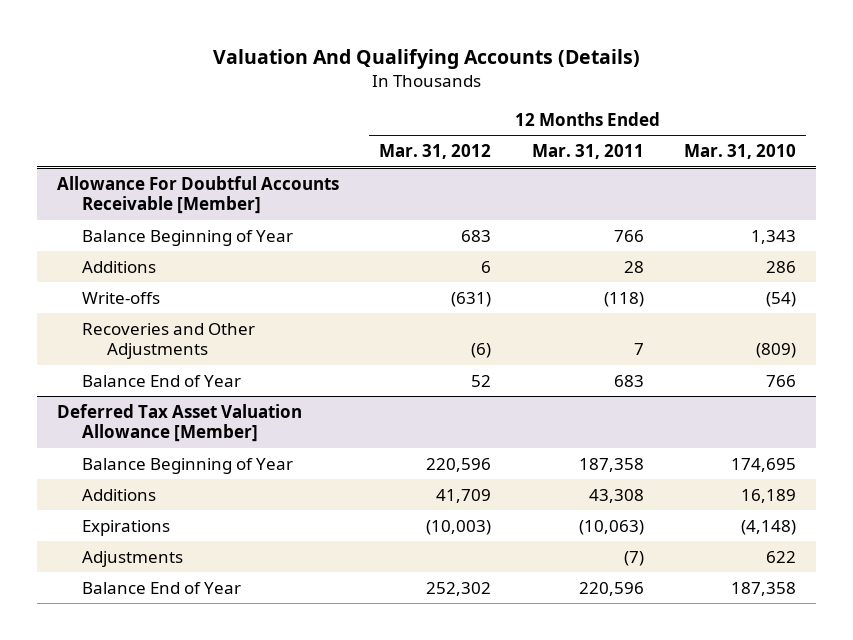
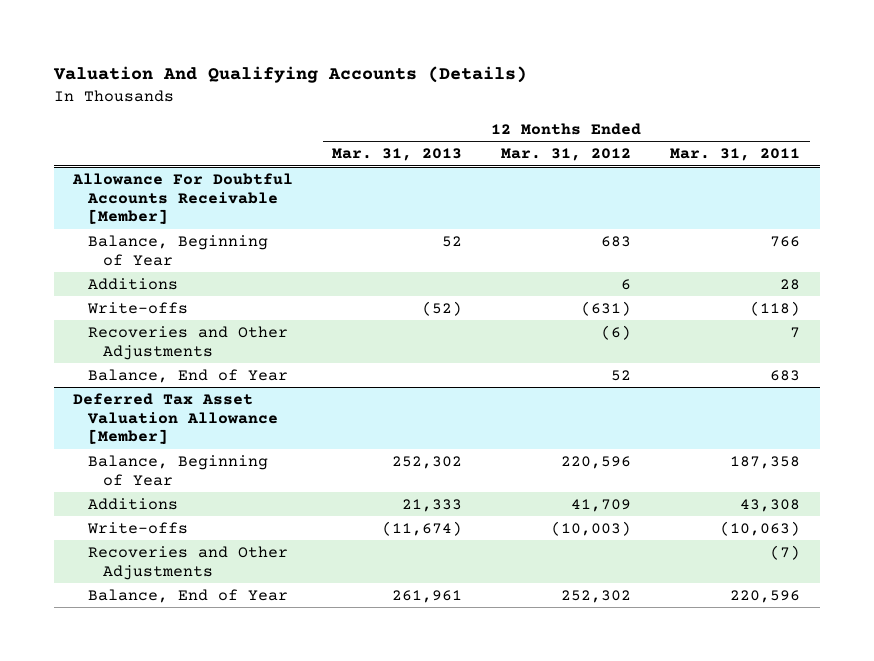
- | 12 Months Ended Mar. 31, 2012 | 12 Months Ended Mar. 31, 2011 | 12 Months Ended Mar. 31, 2010
+ | 12 Months Ended Mar. 31, 2013 | 12 Months Ended Mar. 31, 2012 | 12 Months Ended Mar. 31, 2011
@ Allowance For Doubtful Accounts Receivable [Member]
- Balance Beginning of Year | 683 | 766 | 1,343
+ Balance, Beginning of Year | 52 | 683 | 766
- Balance End of Year | 52 | 683 | 766
+ Balance, End of Year | | 52 | 683
@ Deferred Tax Asset Valuation Allowance [Member]
- Balance Beginning of Year | 220,596 | 187,358 | 174,695
+ Balance, Beginning of Year | 252,302 | 220,596 | 187,358
- Expirations | (10,003) | (10,063) | (4,148)
- Adjustments | | (7) | 622
- Balance End of Year | 252,302 | 220,596 | 187,358
+ Write-offs | (11,674) | (10,003) | (10,063)
+ Recoveries and Other Adjustments | | | (7)
+ Balance, End of Year | 261,961 | 252,302 | 220,596

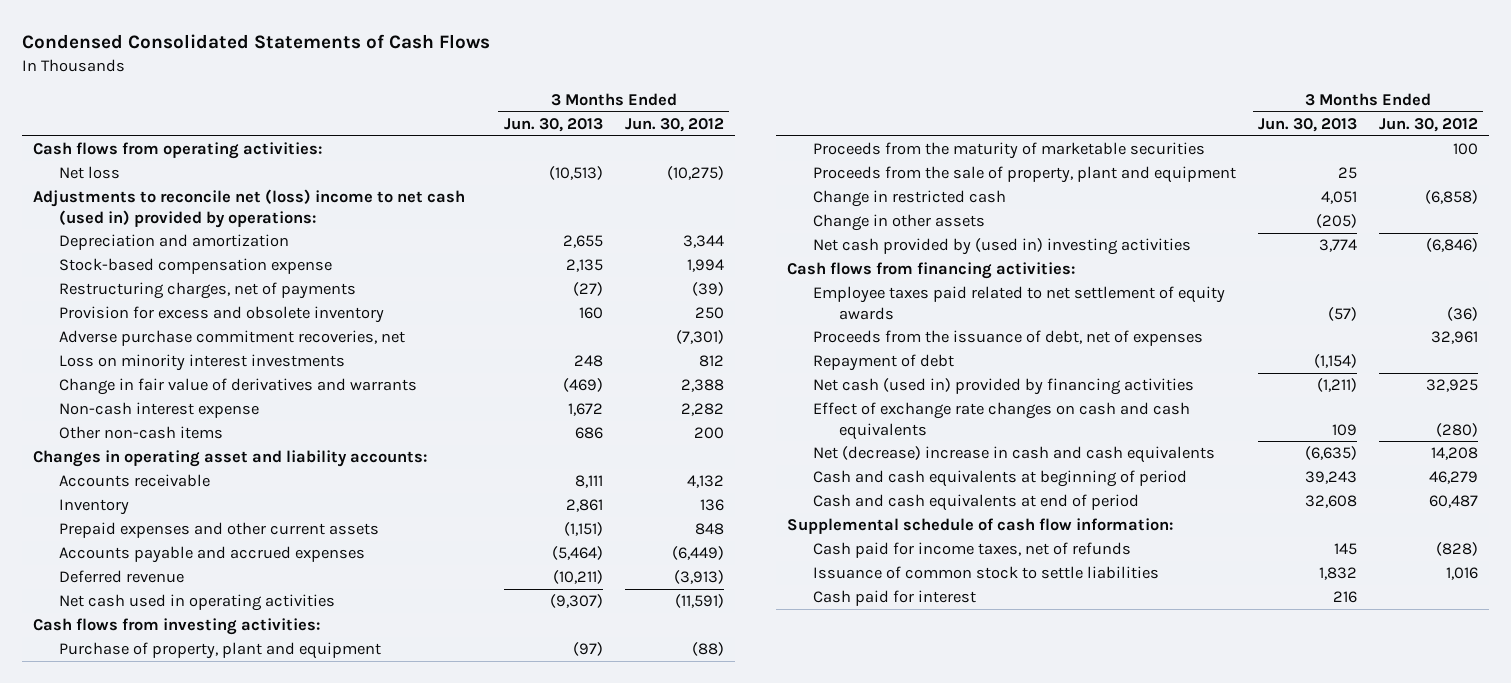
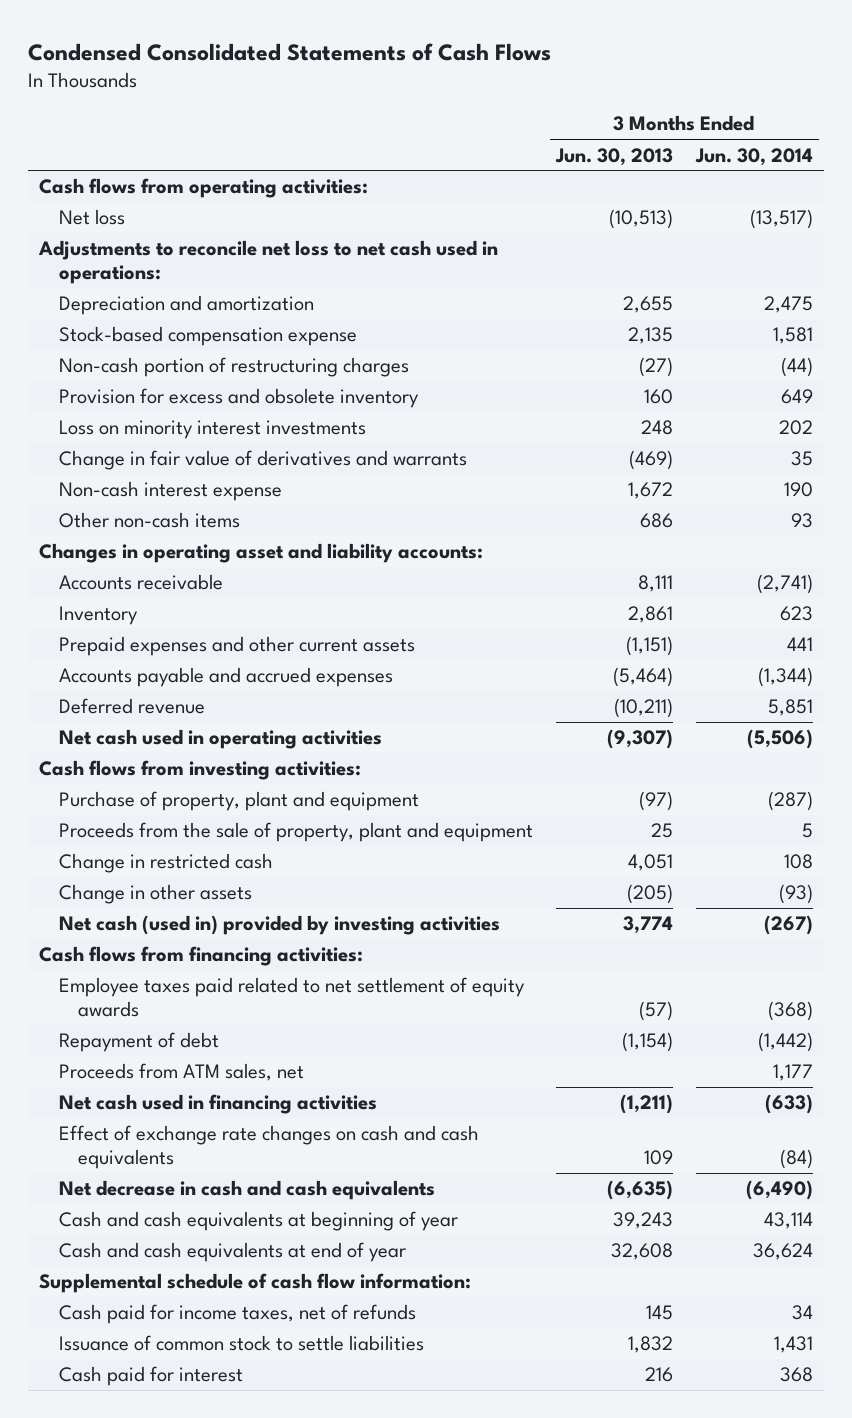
- | 3 Months Ended Jun. 30, 2013 | 3 Months Ended Jun. 30, 2012
+ | 3 Months Ended Jun. 30, 2013 | 3 Months Ended Jun. 30, 2014
- Adjustments to reconcile net (loss) income to net cash (used in) provided by operations:
+ Adjustments to reconcile net loss to net cash used in operations:
- Restructuring charges, net of payments | (27) | (39)
+ Non-cash portion of restructuring charges | (27) | (44)
- Adverse purchase commitment recoveries, net | | (7,301)
- Proceeds from the maturity of marketable securities | | 100
- Net cash provided by (used in) investing activities | 3,774 | (6,846)
+ Net cash (used in) provided by investing activities | 3,774 | (267)
- Proceeds from the issuance of debt, net of expenses | | 32,961
- Net cash (used in) provided by financing activities | (1,211) | 32,925
+ Proceeds from ATM sales, net | | 1,177
+ Net cash used in financing activities | (1,211) | (633)
- Net (decrease) increase in cash and cash equivalents | (6,635) | 14,208
- Cash and cash equivalents at beginning of period | 39,243 | 46,279
- Cash and cash equivalents at end of period | 32,608 | 60,487
+ Net decrease in cash and cash equivalents | (6,635) | (6,490)
+ Cash and cash equivalents at beginning of year | 39,243 | 43,114
+ Cash and cash equivalents at end of year | 32,608 | 36,624

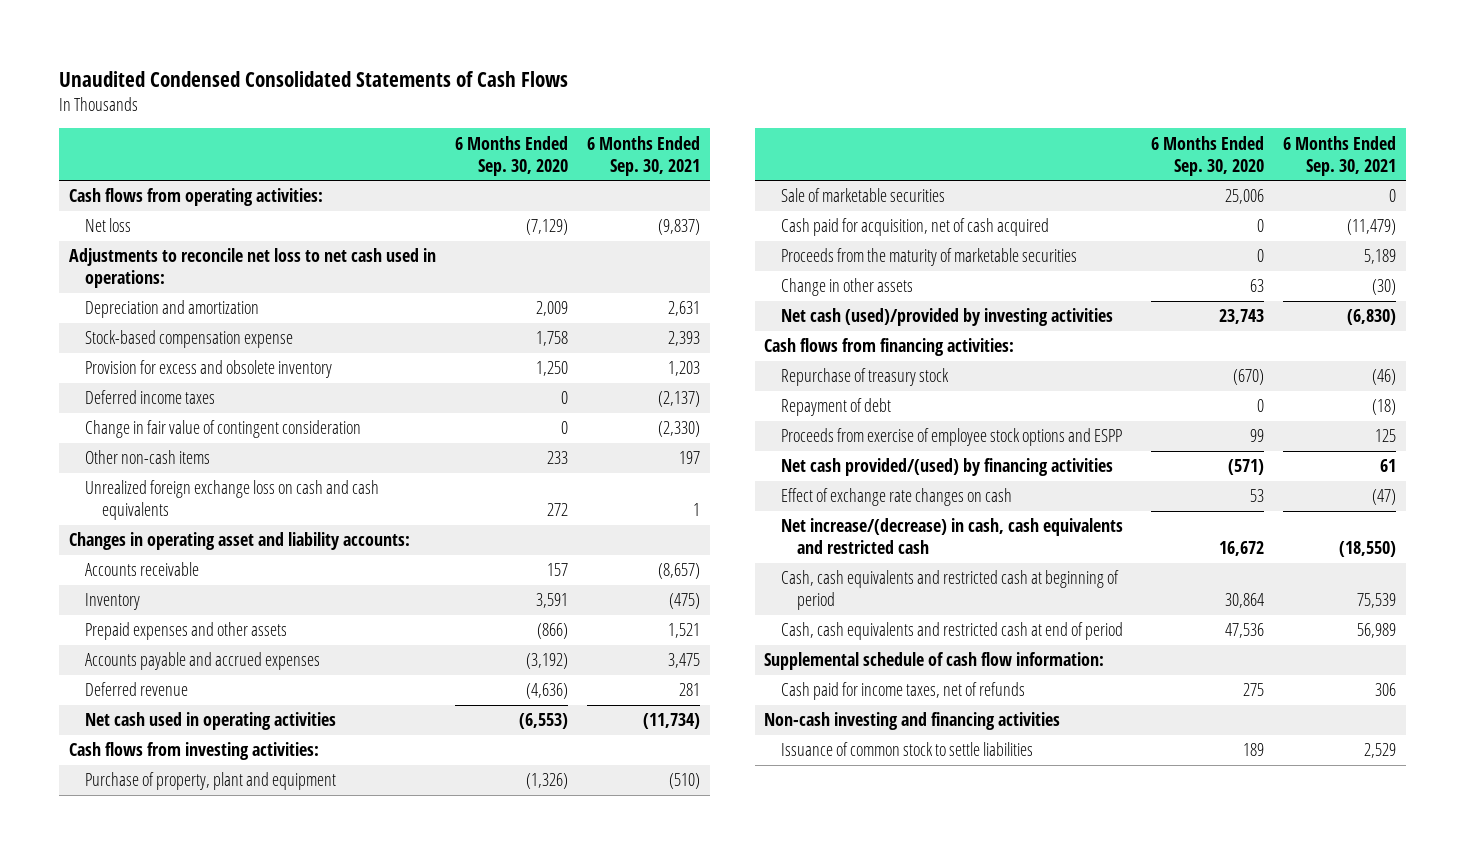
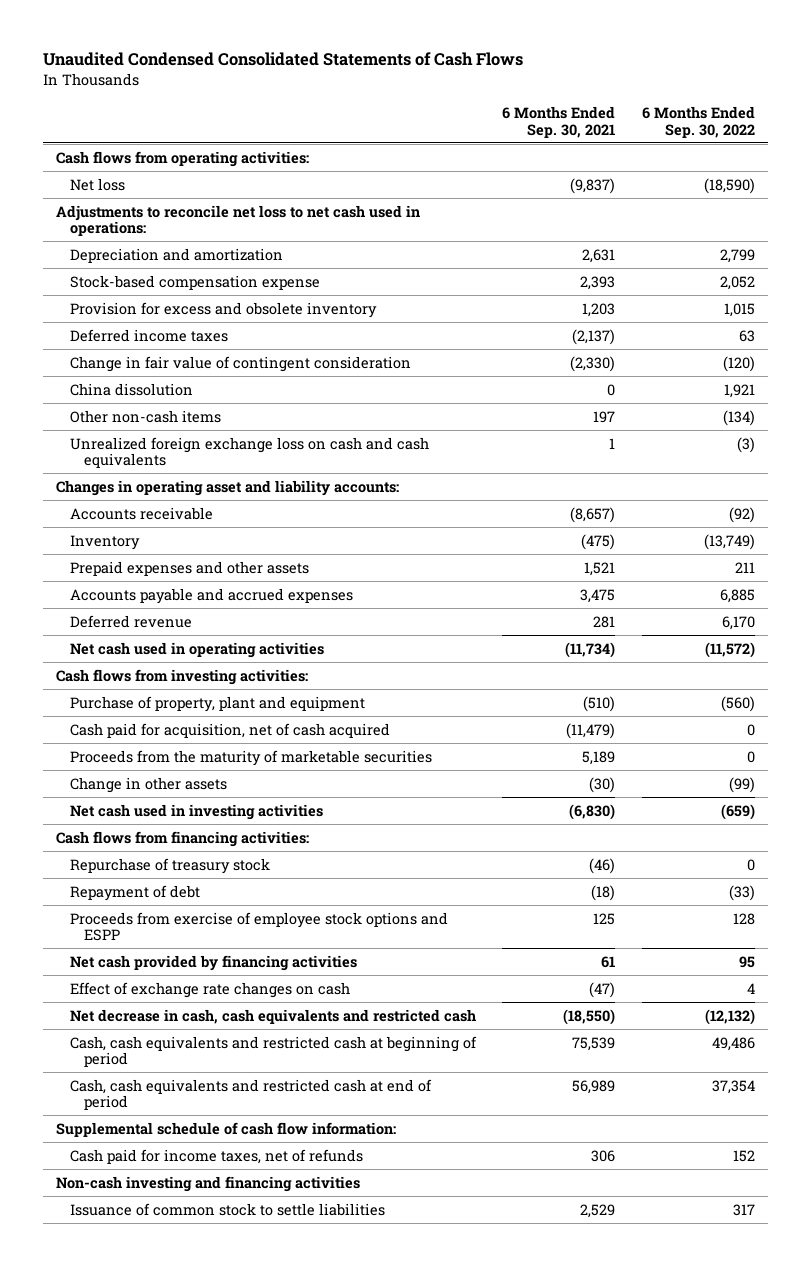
- | 6 Months Ended Sep. 30, 2020 | 6 Months Ended Sep. 30, 2021
+ | 6 Months Ended Sep. 30, 2021 | 6 Months Ended Sep. 30, 2022
+ China dissolution | 0 | 1,921
- Sale of marketable securities | 25,006 | 0
- Net cash (used)/provided by investing activities | 23,743 | (6,830)
+ Net cash used in investing activities | (6,830) | (659)
- Net cash provided/(used) by financing activities | (571) | 61
+ Net cash provided by financing activities | 61 | 95
- Net increase/(decrease) in cash, cash equivalents and restricted cash | 16,672 | (18,550)
+ Net decrease in cash, cash equivalents and restricted cash | (18,550) | (12,132)

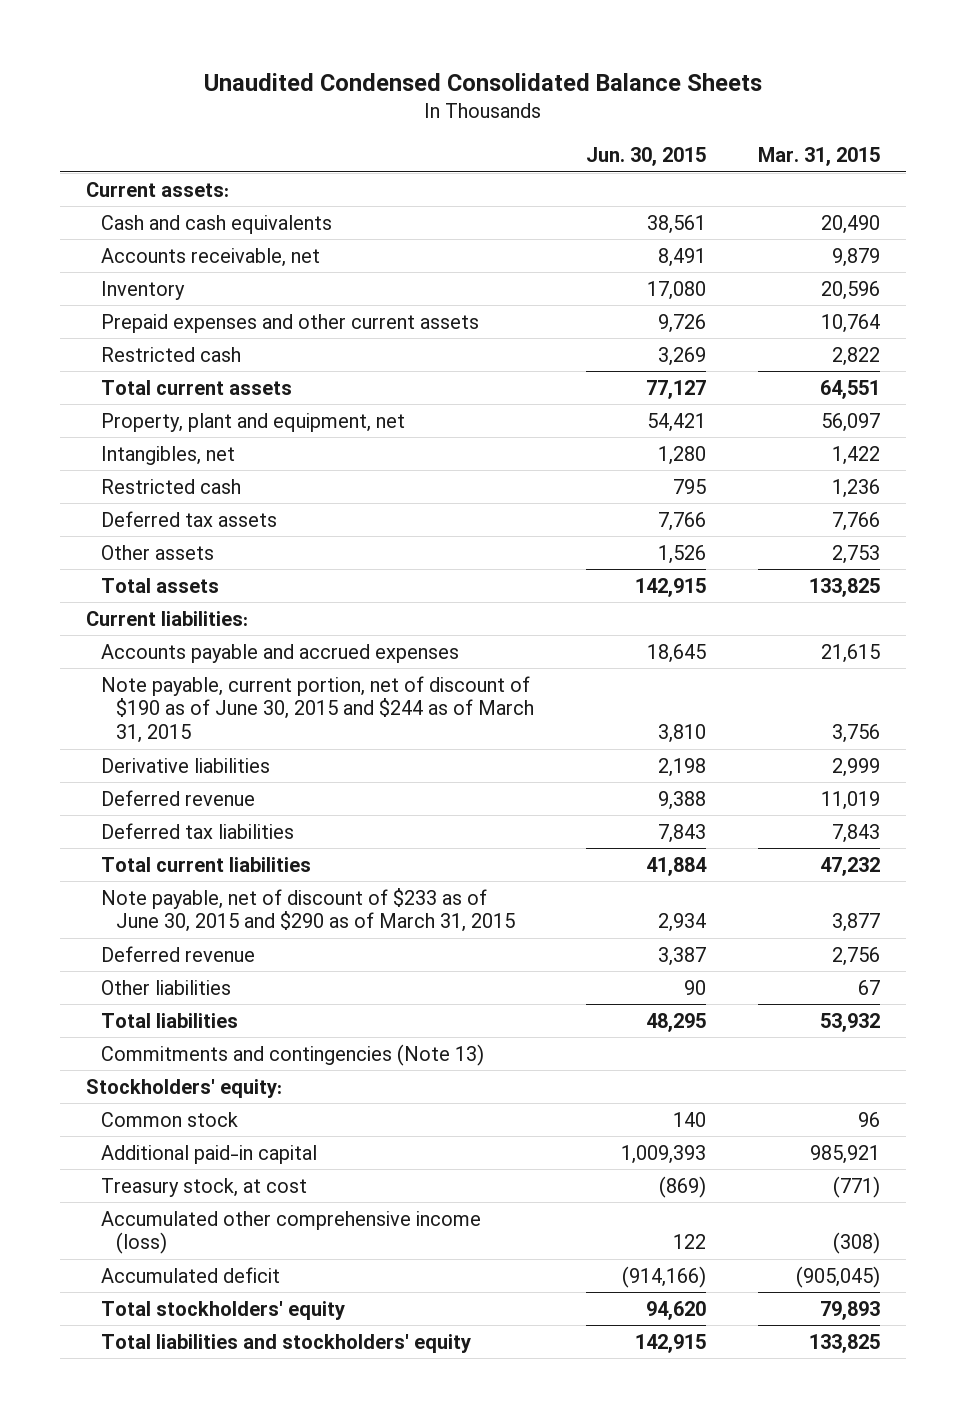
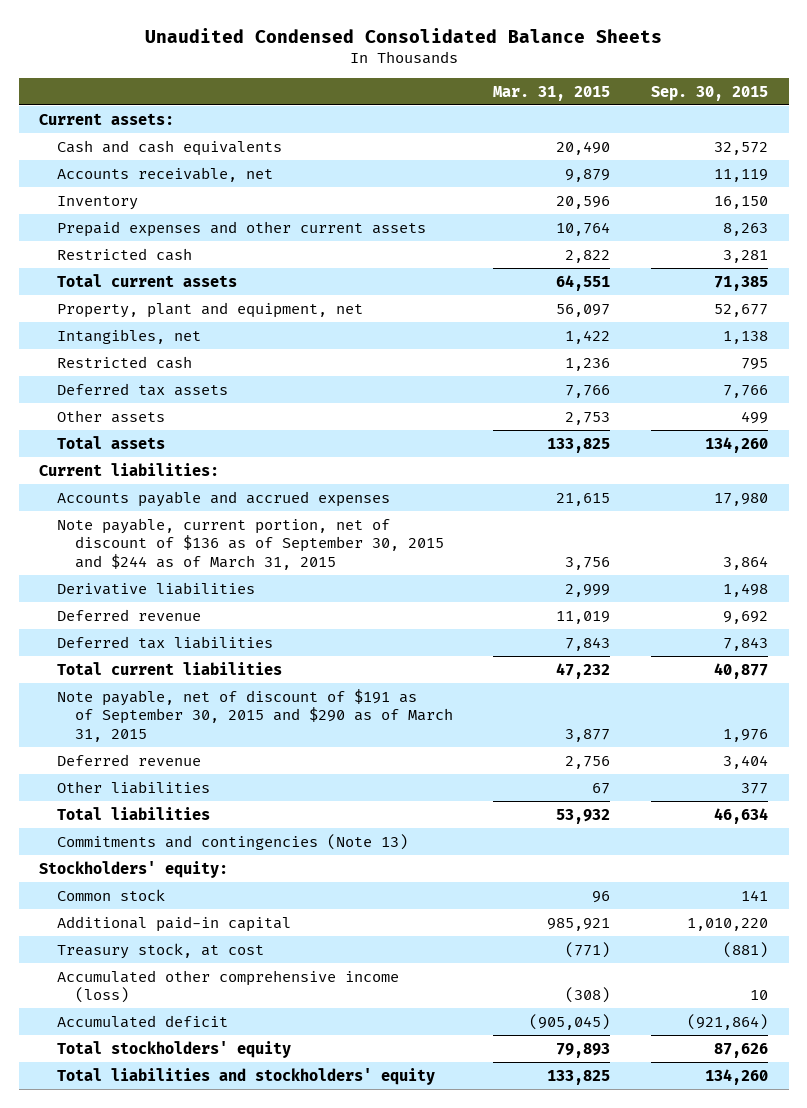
- | Jun. 30, 2015 | Mar. 31, 2015
+ | Mar. 31, 2015 | Sep. 30, 2015
- Note payable, current portion, net of discount of $190 as of June 30, 2015 and $244 as of March 31, 2015 | 3,810 | 3,756
+ Note payable, current portion, net of discount of $136 as of September 30, 2015 and $244 as of March 31, 2015 | 3,756 | 3,864
- Note payable, net of discount of $233 as of June 30, 2015 and $290 as of March 31, 2015 | 2,934 | 3,877
+ Note payable, net of discount of $191 as of September 30, 2015 and $290 as of March 31, 2015 | 3,877 | 1,976

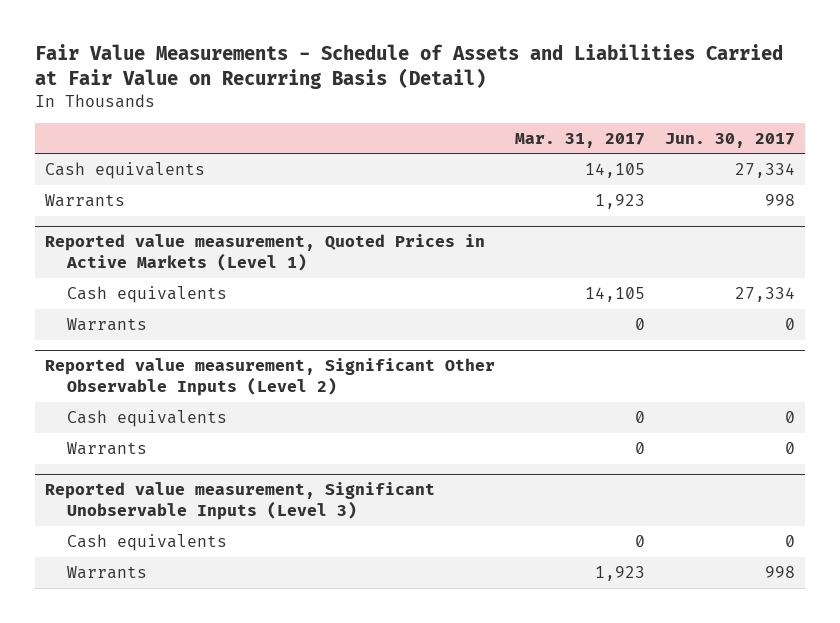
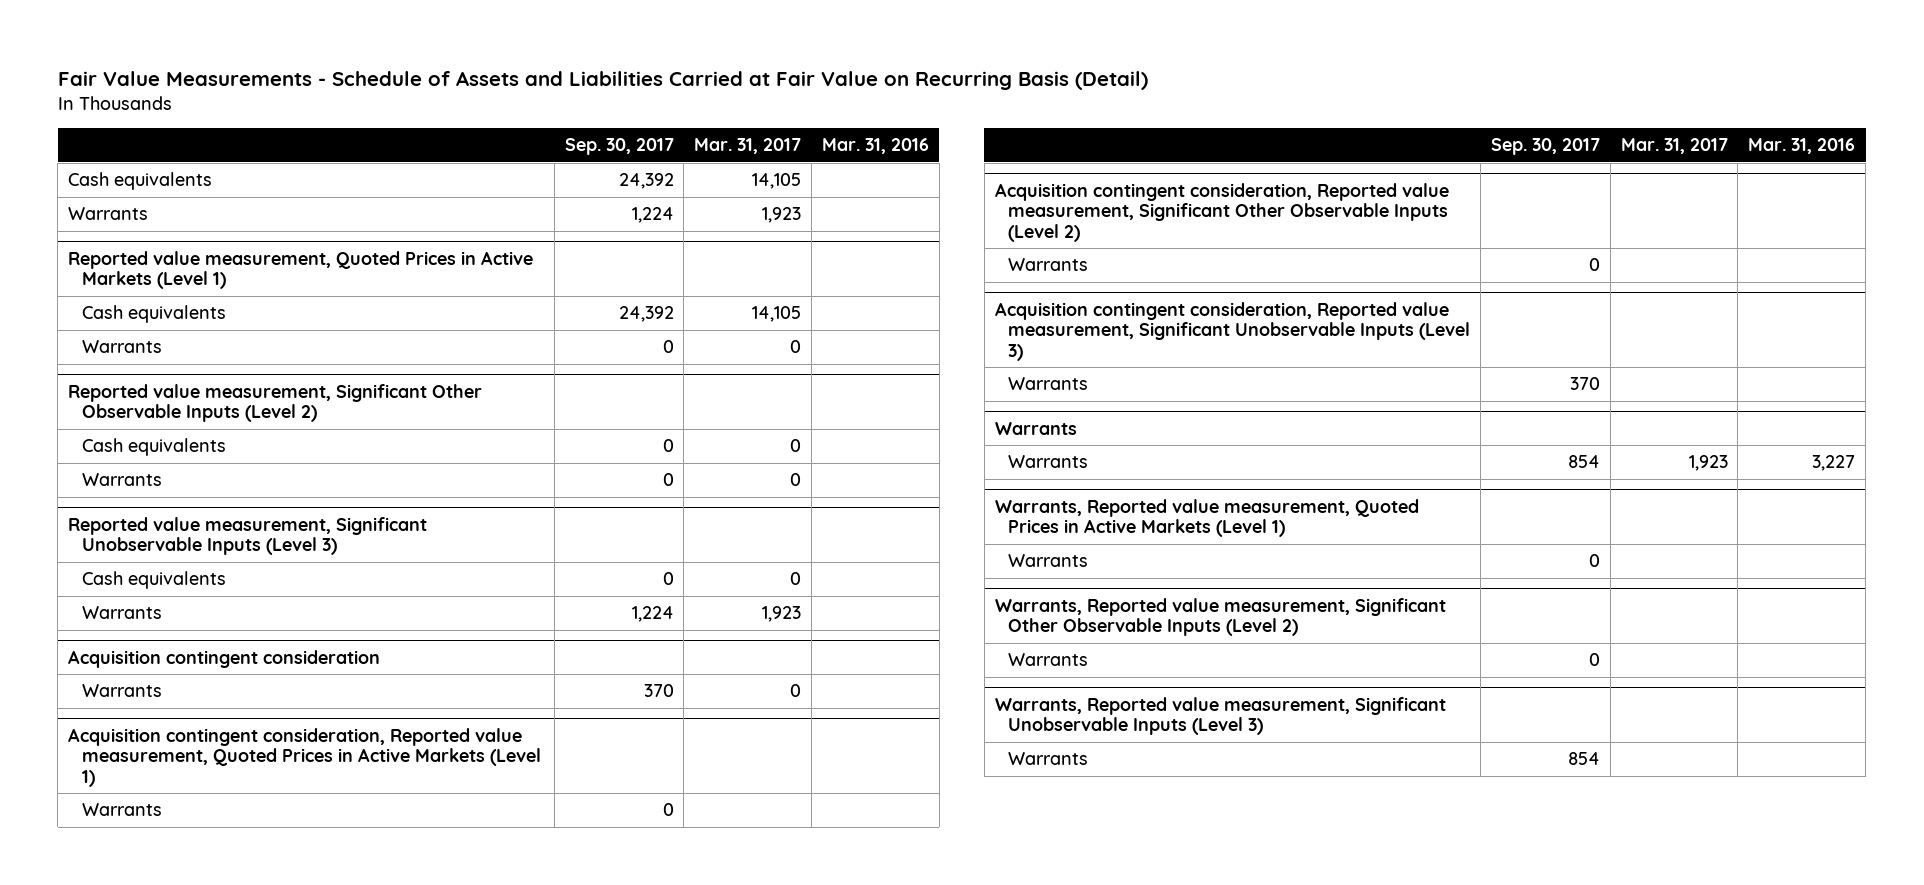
- | Mar. 31, 2017 | Jun. 30, 2017
+ | Sep. 30, 2017 | Mar. 31, 2017 | Mar. 31, 2016
+ Acquisition contingent consideration
+ Warrants | 370 | 0 |
+ Acquisition contingent consideration, Reported value measurement, Quoted Prices in Active Markets (Level 1)
+ Warrants | 0 | |
+ Acquisition contingent consideration, Reported value measurement, Significant Other Observable Inputs (Level 2)
+ Warrants | 0 | |
+ Acquisition contingent consideration, Reported value measurement, Significant Unobservable Inputs (Level 3)
+ Warrants | 370 | |
+ Warrants
+ Warrants | 854 | 1,923 | 3,227
+ Warrants, Reported value measurement, Quoted Prices in Active Markets (Level 1)
+ Warrants | 0 | |
+ Warrants, Reported value measurement, Significant Other Observable Inputs (Level 2)
+ Warrants | 0 | |
+ Warrants, Reported value measurement, Significant Unobservable Inputs (Level 3)
+ Warrants | 854 | |

